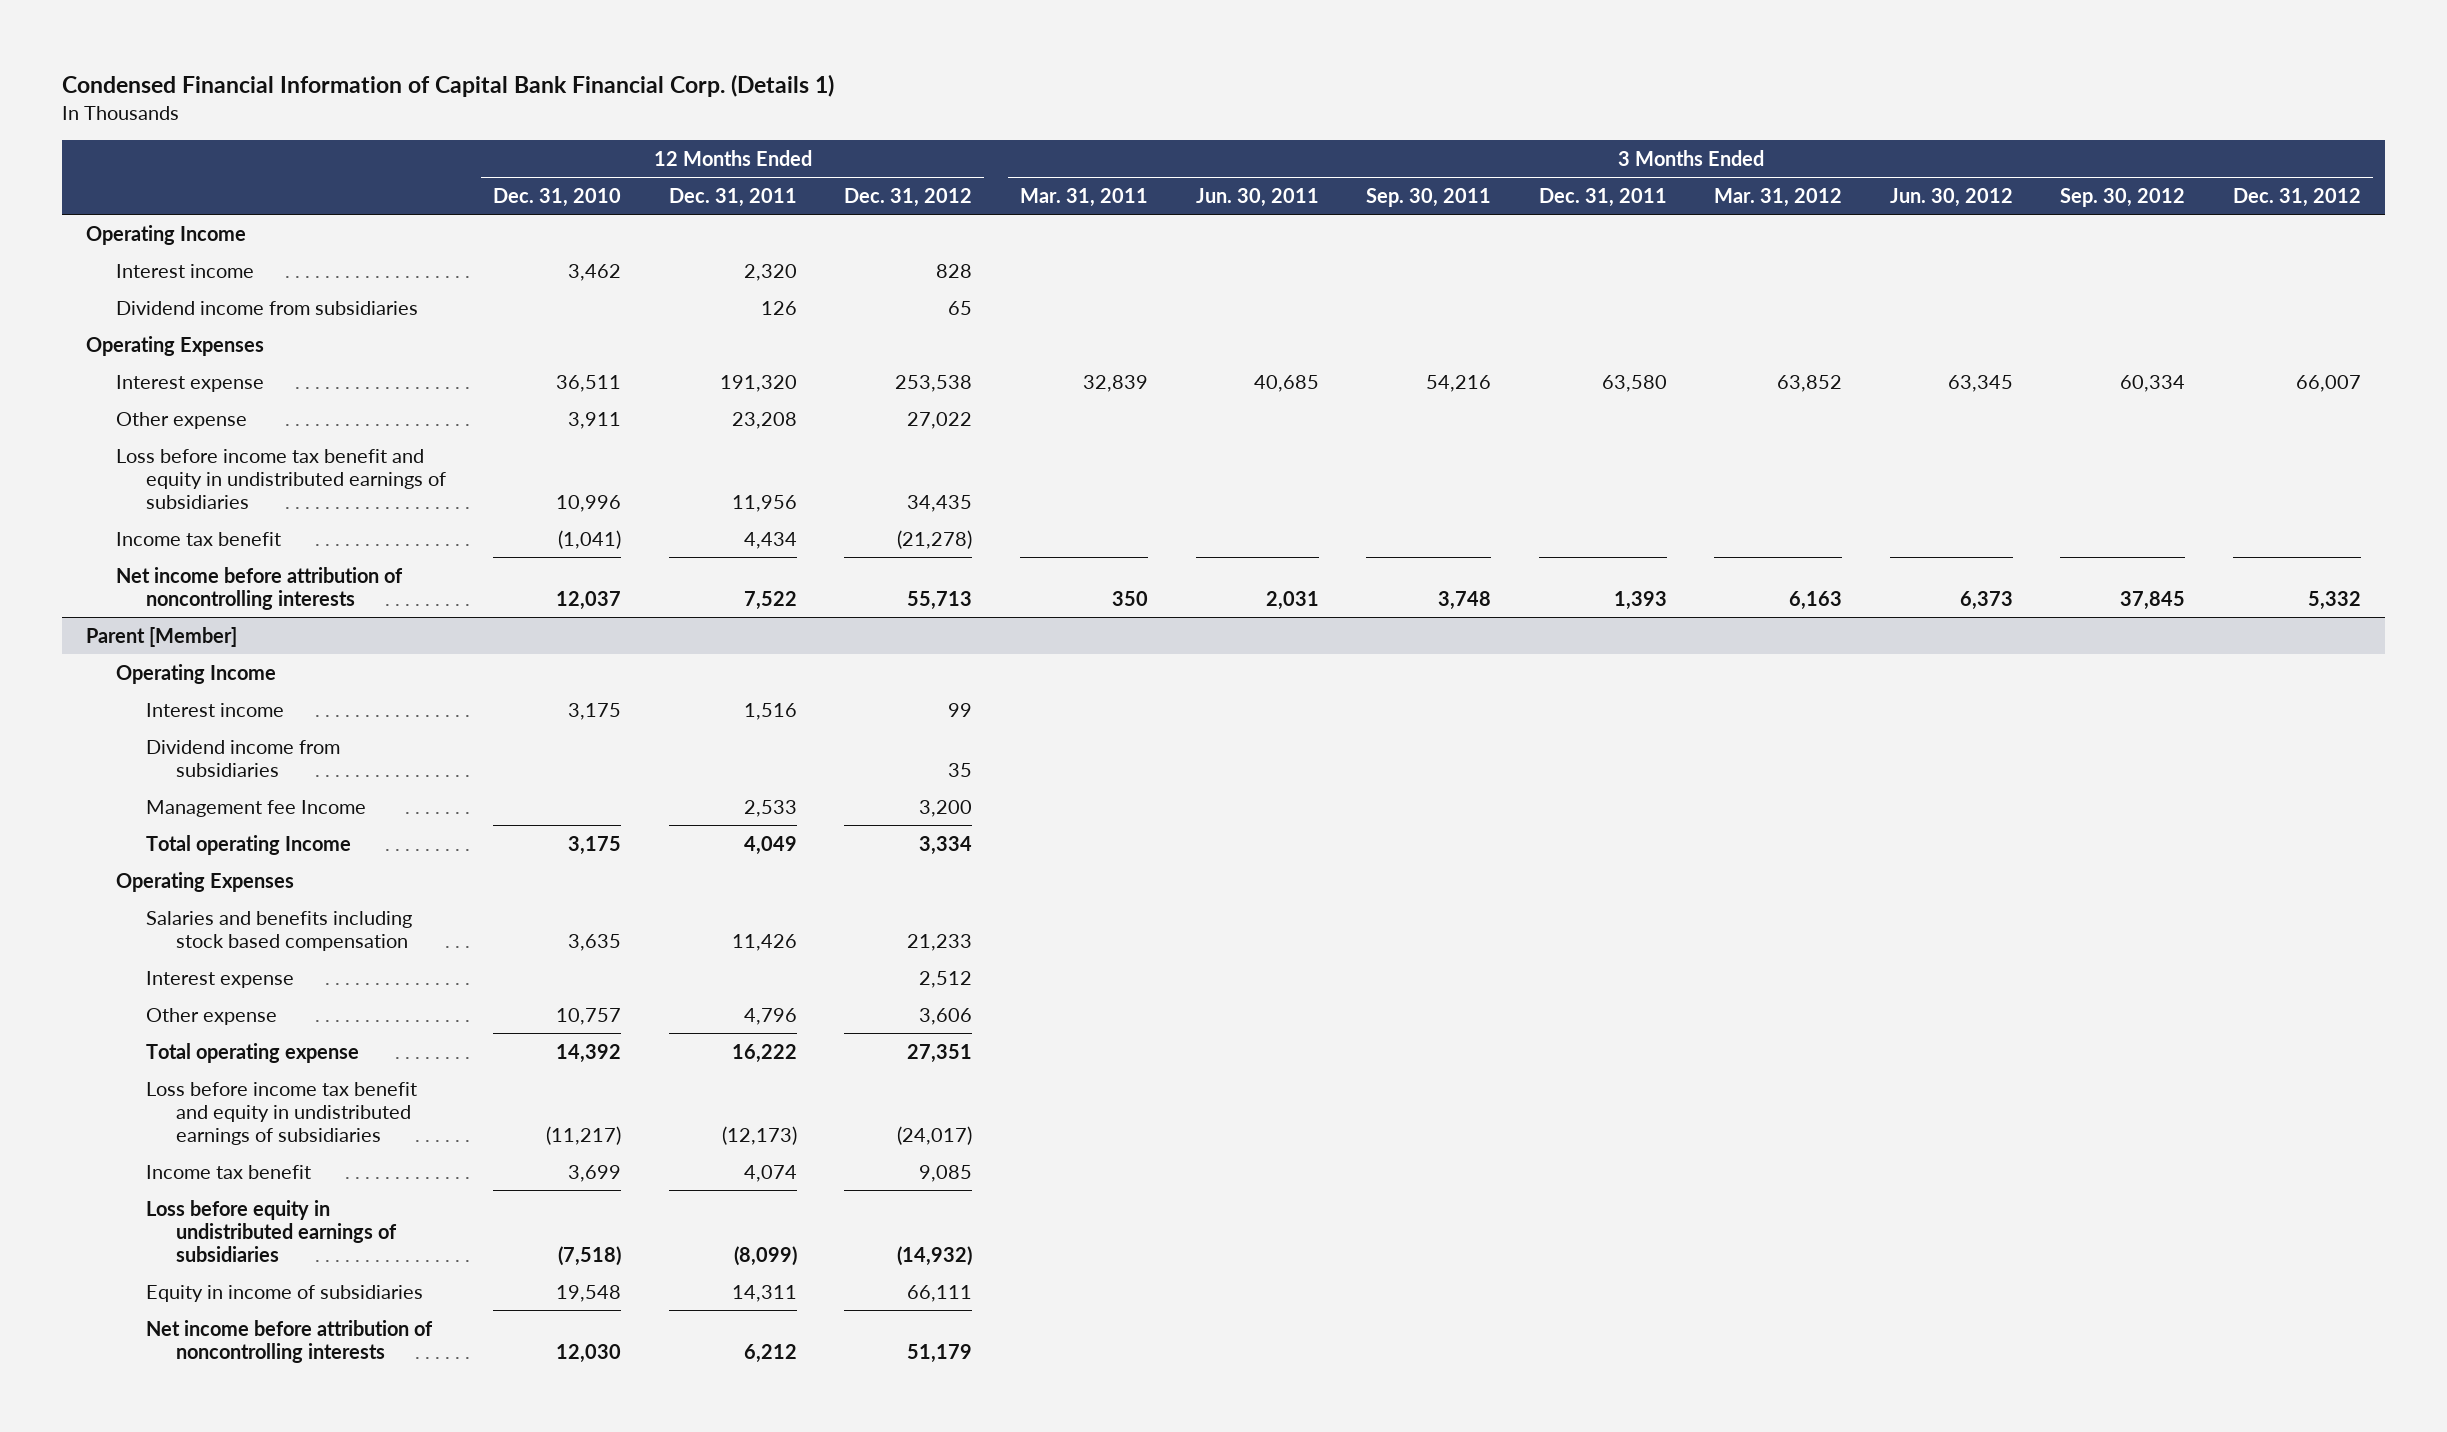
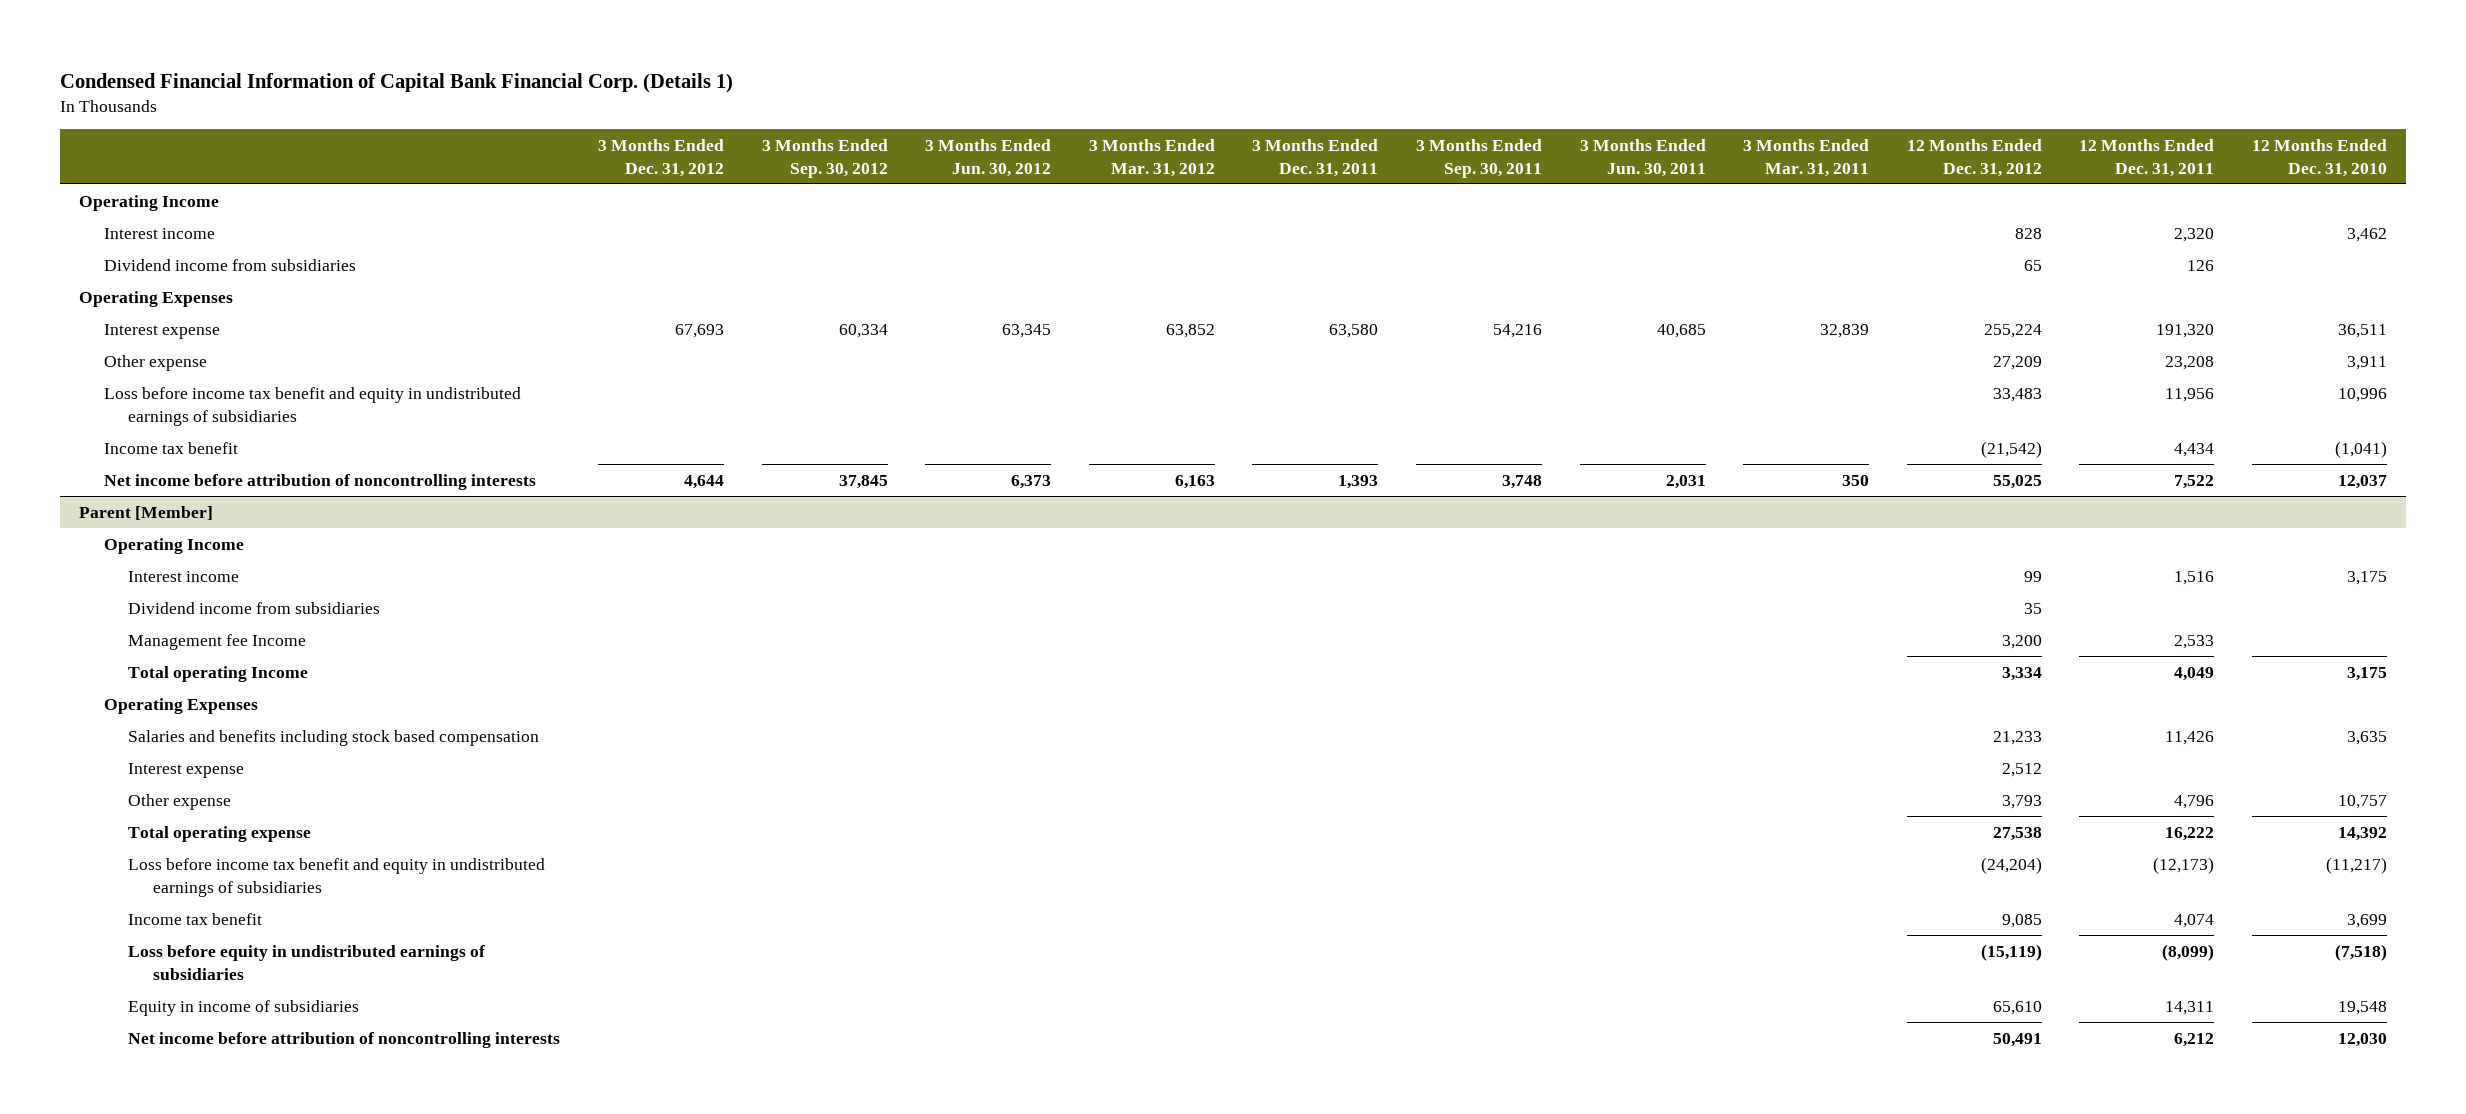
- | 12 Months Ended Dec. 31, 2010 | 12 Months Ended Dec. 31, 2011 | 12 Months Ended Dec. 31, 2012 | 3 Months Ended Mar. 31, 2011 | 3 Months Ended Jun. 30, 2011 | 3 Months Ended Sep. 30, 2011 | 3 Months Ended Dec. 31, 2011 | 3 Months Ended Mar. 31, 2012 | 3 Months Ended Jun. 30, 2012 | 3 Months Ended Sep. 30, 2012 | 3 Months Ended Dec. 31, 2012
+ | 3 Months Ended Dec. 31, 2012 | 3 Months Ended Sep. 30, 2012 | 3 Months Ended Jun. 30, 2012 | 3 Months Ended Mar. 31, 2012 | 3 Months Ended Dec. 31, 2011 | 3 Months Ended Sep. 30, 2011 | 3 Months Ended Jun. 30, 2011 | 3 Months Ended Mar. 31, 2011 | 12 Months Ended Dec. 31, 2012 | 12 Months Ended Dec. 31, 2011 | 12 Months Ended Dec. 31, 2010
- Interest expense | 36,511 | 191,320 | 253,538 | 32,839 | 40,685 | 54,216 | 63,580 | 63,852 | 63,345 | 60,334 | 66,007
- Other expense | 3,911 | 23,208 | 27,022 | | | | | | | |
- Loss before income tax benefit and equity in undistributed earnings of subsidiaries | 10,996 | 11,956 | 34,435 | | | | | | | |
- Income tax benefit | (1,041) | 4,434 | (21,278) | | | | | | | |
- Net income before attribution of noncontrolling interests | 12,037 | 7,522 | 55,713 | 350 | 2,031 | 3,748 | 1,393 | 6,163 | 6,373 | 37,845 | 5,332
+ Interest expense | 67,693 | 60,334 | 63,345 | 63,852 | 63,580 | 54,216 | 40,685 | 32,839 | 255,224 | 191,320 | 36,511
+ Other expense | | | | | | | | | 27,209 | 23,208 | 3,911
+ Loss before income tax benefit and equity in undistributed earnings of subsidiaries | | | | | | | | | 33,483 | 11,956 | 10,996
+ Income tax benefit | | | | | | | | | (21,542) | 4,434 | (1,041)
+ Net income before attribution of noncontrolling interests | 4,644 | 37,845 | 6,373 | 6,163 | 1,393 | 3,748 | 2,031 | 350 | 55,025 | 7,522 | 12,037
@ Parent [Member]
- Other expense | 10,757 | 4,796 | 3,606 | | | | | | | |
- Total operating expense | 14,392 | 16,222 | 27,351 | | | | | | | |
- Loss before income tax benefit and equity in undistributed earnings of subsidiaries | (11,217) | (12,173) | (24,017) | | | | | | | |
+ Other expense | | | | | | | | | 3,793 | 4,796 | 10,757
+ Total operating expense | | | | | | | | | 27,538 | 16,222 | 14,392
+ Loss before income tax benefit and equity in undistributed earnings of subsidiaries | | | | | | | | | (24,204) | (12,173) | (11,217)
- Loss before equity in undistributed earnings of subsidiaries | (7,518) | (8,099) | (14,932) | | | | | | | |
- Equity in income of subsidiaries | 19,548 | 14,311 | 66,111 | | | | | | | |
- Net income before attribution of noncontrolling interests | 12,030 | 6,212 | 51,179 | | | | | | | |
+ Loss before equity in undistributed earnings of subsidiaries | | | | | | | | | (15,119) | (8,099) | (7,518)
+ Equity in income of subsidiaries | | | | | | | | | 65,610 | 14,311 | 19,548
+ Net income before attribution of noncontrolling interests | | | | | | | | | 50,491 | 6,212 | 12,030

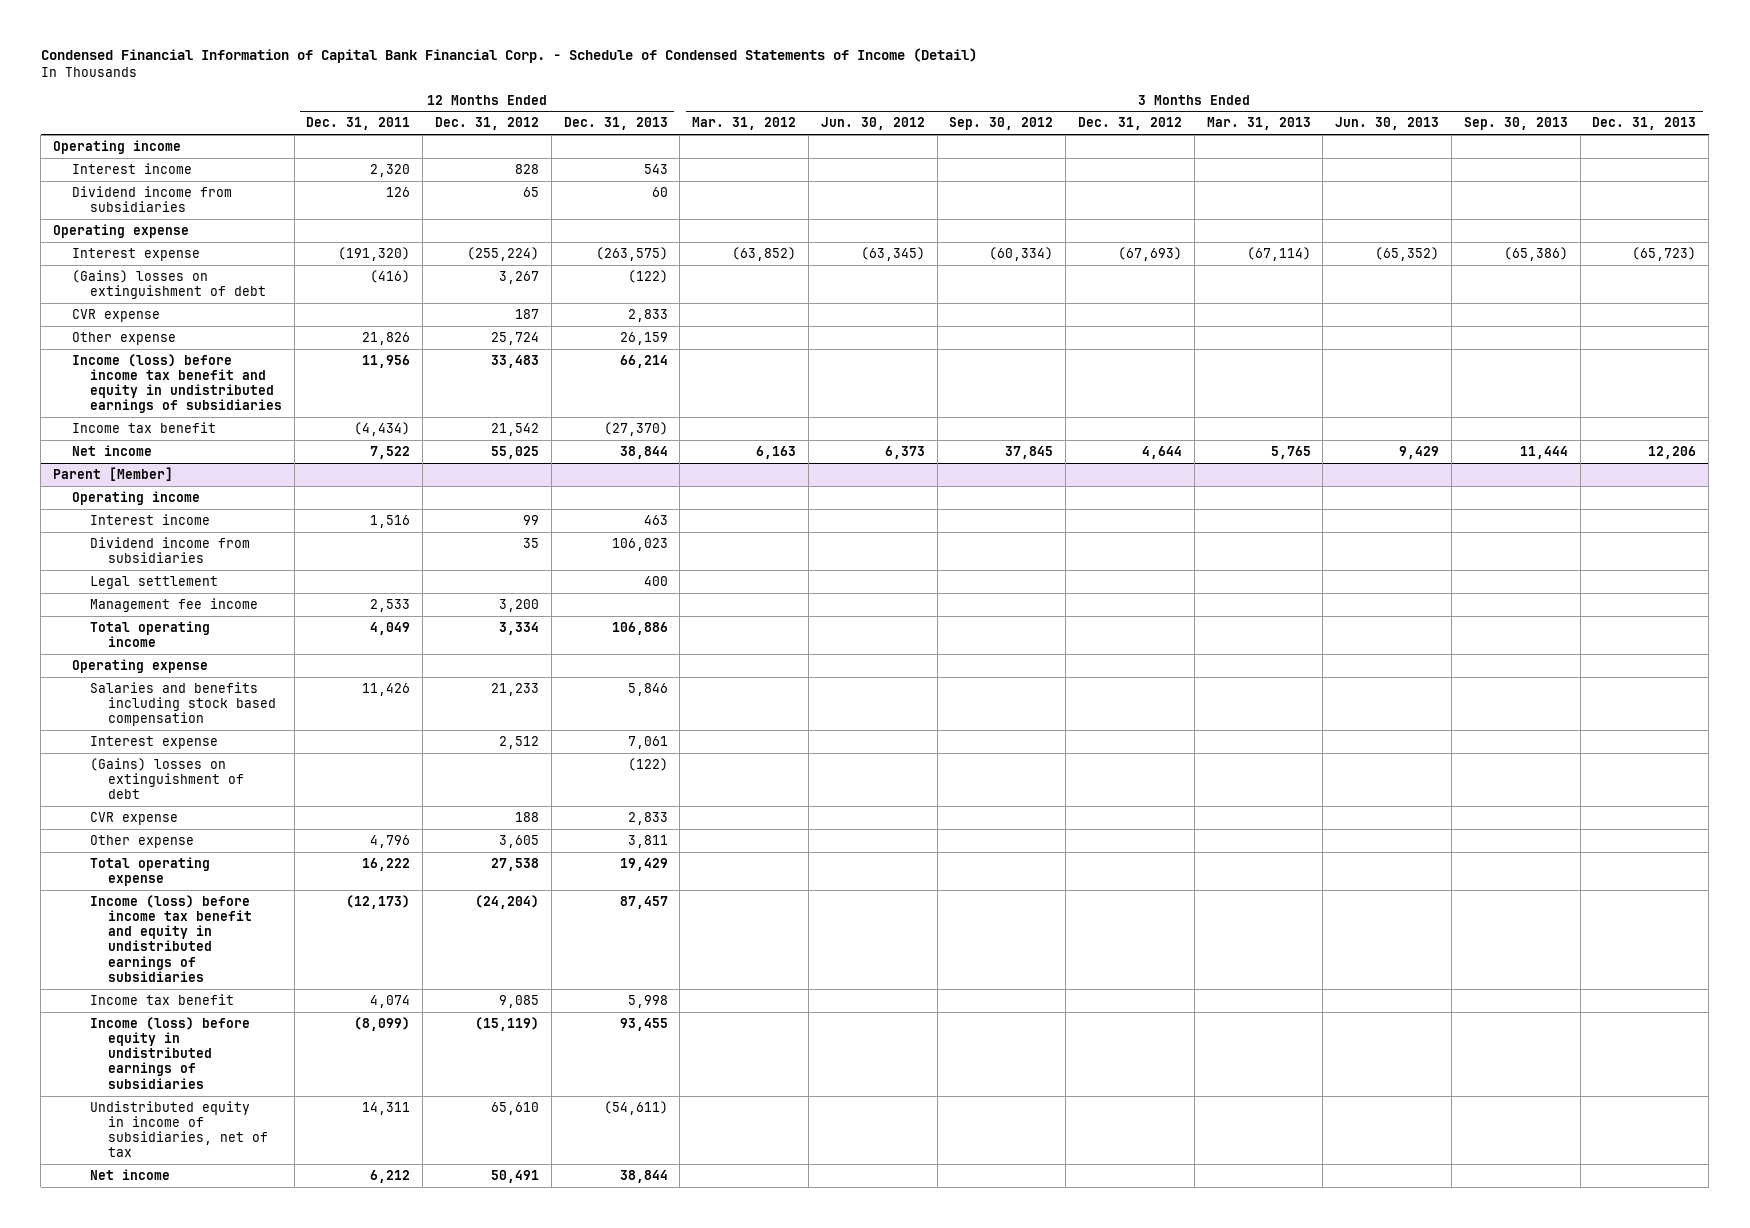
- Condensed Financial Information of Capital Bank Financial Corp. (Details 1)
+ Condensed Financial Information of Capital Bank Financial Corp. - Schedule of Condensed Statements of Income (Detail)
- | 3 Months Ended Dec. 31, 2012 | 3 Months Ended Sep. 30, 2012 | 3 Months Ended Jun. 30, 2012 | 3 Months Ended Mar. 31, 2012 | 3 Months Ended Dec. 31, 2011 | 3 Months Ended Sep. 30, 2011 | 3 Months Ended Jun. 30, 2011 | 3 Months Ended Mar. 31, 2011 | 12 Months Ended Dec. 31, 2012 | 12 Months Ended Dec. 31, 2011 | 12 Months Ended Dec. 31, 2010
+ | 12 Months Ended Dec. 31, 2011 | 12 Months Ended Dec. 31, 2012 | 12 Months Ended Dec. 31, 2013 | 3 Months Ended Mar. 31, 2012 | 3 Months Ended Jun. 30, 2012 | 3 Months Ended Sep. 30, 2012 | 3 Months Ended Dec. 31, 2012 | 3 Months Ended Mar. 31, 2013 | 3 Months Ended Jun. 30, 2013 | 3 Months Ended Sep. 30, 2013 | 3 Months Ended Dec. 31, 2013
- Operating Income
+ Operating income
- Operating Expenses
- Interest expense | 67,693 | 60,334 | 63,345 | 63,852 | 63,580 | 54,216 | 40,685 | 32,839 | 255,224 | 191,320 | 36,511
- Other expense | | | | | | | | | 27,209 | 23,208 | 3,911
- Loss before income tax benefit and equity in undistributed earnings of subsidiaries | | | | | | | | | 33,483 | 11,956 | 10,996
- Income tax benefit | | | | | | | | | (21,542) | 4,434 | (1,041)
- Net income before attribution of noncontrolling interests | 4,644 | 37,845 | 6,373 | 6,163 | 1,393 | 3,748 | 2,031 | 350 | 55,025 | 7,522 | 12,037
+ Operating expense
+ Interest expense | (191,320) | (255,224) | (263,575) | (63,852) | (63,345) | (60,334) | (67,693) | (67,114) | (65,352) | (65,386) | (65,723)
+ (Gains) losses on extinguishment of debt | (416) | 3,267 | (122) | | | | | | | |
+ CVR expense | | 187 | 2,833 | | | | | | | |
+ Other expense | 21,826 | 25,724 | 26,159 | | | | | | | |
+ Income (loss) before income tax benefit and equity in undistributed earnings of subsidiaries | 11,956 | 33,483 | 66,214 | | | | | | | |
+ Income tax benefit | (4,434) | 21,542 | (27,370) | | | | | | | |
+ Net income | 7,522 | 55,025 | 38,844 | 6,163 | 6,373 | 37,845 | 4,644 | 5,765 | 9,429 | 11,444 | 12,206
@ Parent [Member]
- Operating Income
+ Operating income
- Management fee Income | | | | | | | | | 3,200 | 2,533 |
- Total operating Income | | | | | | | | | 3,334 | 4,049 | 3,175
- Operating Expenses
+ Legal settlement | | | 400 | | | | | | | |
+ Management fee income | 2,533 | 3,200 | | | | | | | | |
+ Total operating income | 4,049 | 3,334 | 106,886 | | | | | | | |
+ Operating expense
- Other expense | | | | | | | | | 3,793 | 4,796 | 10,757
+ (Gains) losses on extinguishment of debt | | | (122) | | | | | | | |
+ CVR expense | | 188 | 2,833 | | | | | | | |
+ Other expense | 4,796 | 3,605 | 3,811 | | | | | | | |
- Loss before income tax benefit and equity in undistributed earnings of subsidiaries | | | | | | | | | (24,204) | (12,173) | (11,217)
+ Income (loss) before income tax benefit and equity in undistributed earnings of subsidiaries | (12,173) | (24,204) | 87,457 | | | | | | | |
- Loss before equity in undistributed earnings of subsidiaries | | | | | | | | | (15,119) | (8,099) | (7,518)
- Equity in income of subsidiaries | | | | | | | | | 65,610 | 14,311 | 19,548
- Net income before attribution of noncontrolling interests | | | | | | | | | 50,491 | 6,212 | 12,030
+ Income (loss) before equity in undistributed earnings of subsidiaries | (8,099) | (15,119) | 93,455 | | | | | | | |
+ Undistributed equity in income of subsidiaries, net of tax | 14,311 | 65,610 | (54,611) | | | | | | | |
+ Net income | 6,212 | 50,491 | 38,844 | | | | | | | |

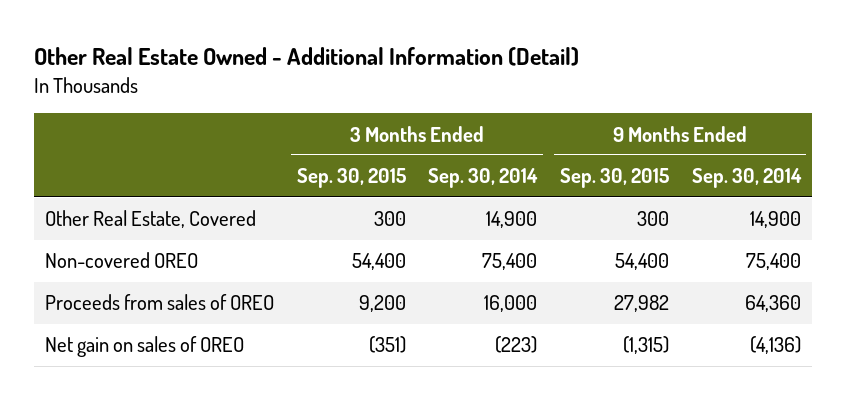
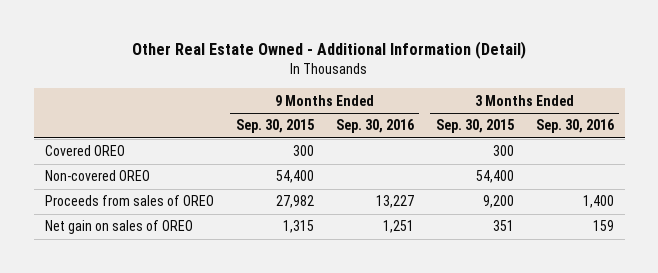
- | 3 Months Ended Sep. 30, 2015 | 3 Months Ended Sep. 30, 2014 | 9 Months Ended Sep. 30, 2015 | 9 Months Ended Sep. 30, 2014
+ | 9 Months Ended Sep. 30, 2015 | 9 Months Ended Sep. 30, 2016 | 3 Months Ended Sep. 30, 2015 | 3 Months Ended Sep. 30, 2016
- Other Real Estate, Covered | 300 | 14,900 | 300 | 14,900
+ Covered OREO | 300 | | 300 |
- Net gain on sales of OREO | (351) | (223) | (1,315) | (4,136)
+ Net gain on sales of OREO | 1,315 | 1,251 | 351 | 159

